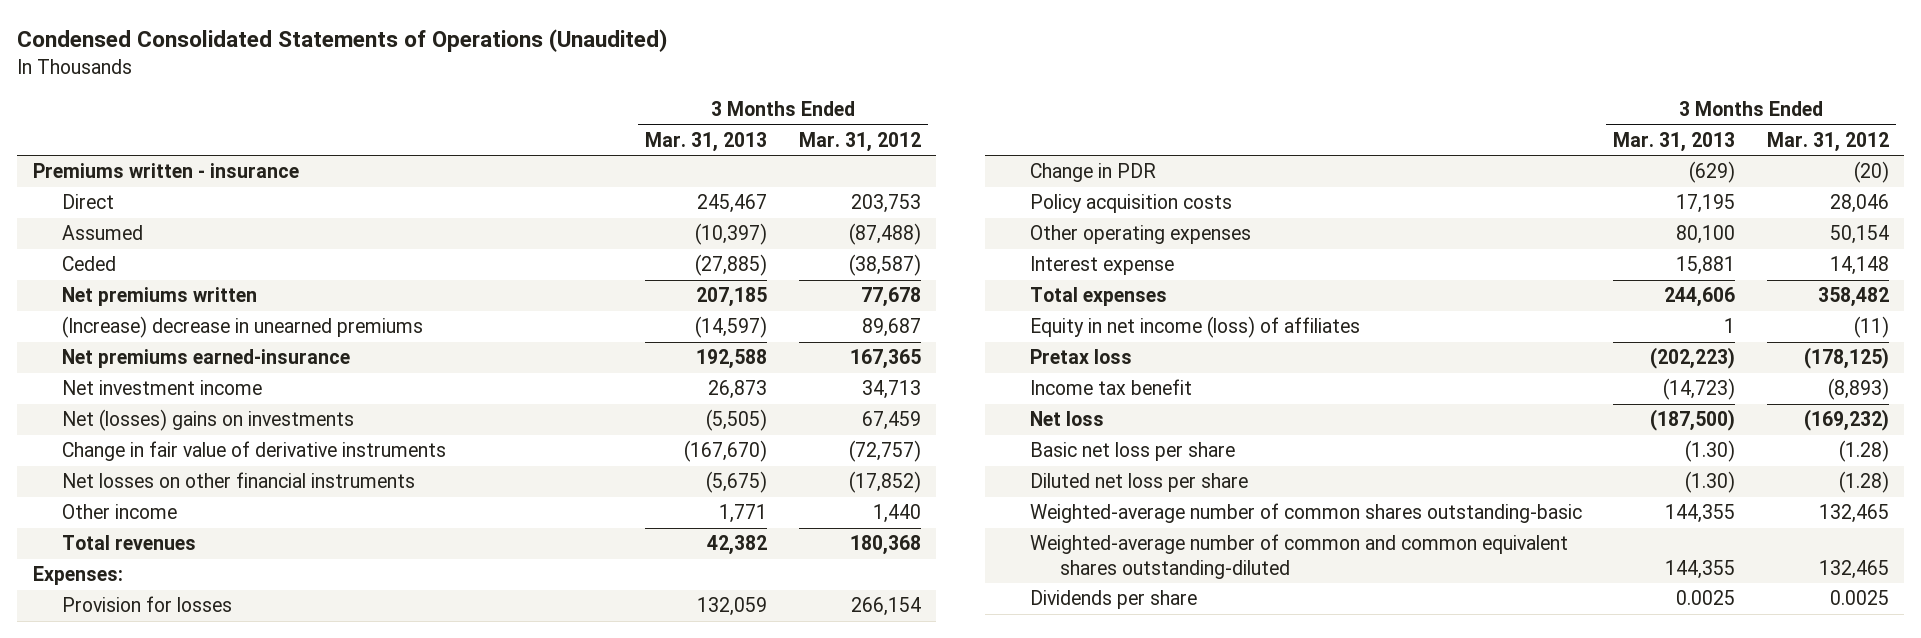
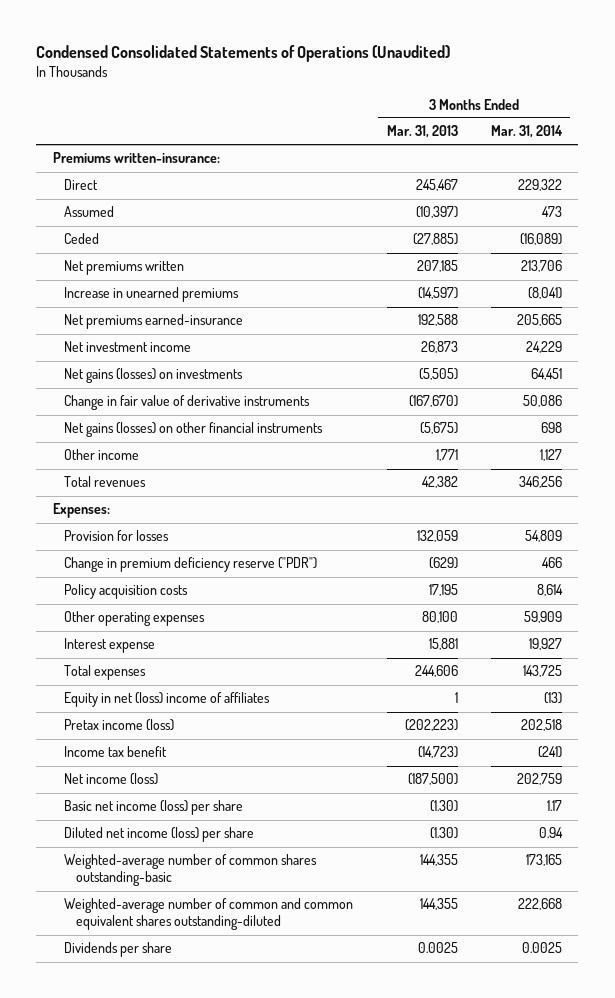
- | 3 Months Ended Mar. 31, 2013 | 3 Months Ended Mar. 31, 2012
+ | 3 Months Ended Mar. 31, 2013 | 3 Months Ended Mar. 31, 2014
- Premiums written - insurance
+ Premiums written-insurance:
- (Increase) decrease in unearned premiums | (14,597) | 89,687
+ Increase in unearned premiums | (14,597) | (8,041)
- Net (losses) gains on investments | (5,505) | 67,459
+ Net gains (losses) on investments | (5,505) | 64,451
- Net losses on other financial instruments | (5,675) | (17,852)
+ Net gains (losses) on other financial instruments | (5,675) | 698
- Change in PDR | (629) | (20)
+ Change in premium deficiency reserve ("PDR") | (629) | 466
- Equity in net income (loss) of affiliates | 1 | (11)
- Pretax loss | (202,223) | (178,125)
+ Equity in net (loss) income of affiliates | 1 | (13)
+ Pretax income (loss) | (202,223) | 202,518
- Net loss | (187,500) | (169,232)
- Basic net loss per share | (1.30) | (1.28)
- Diluted net loss per share | (1.30) | (1.28)
+ Net income (loss) | (187,500) | 202,759
+ Basic net income (loss) per share | (1.30) | 1.17
+ Diluted net income (loss) per share | (1.30) | 0.94

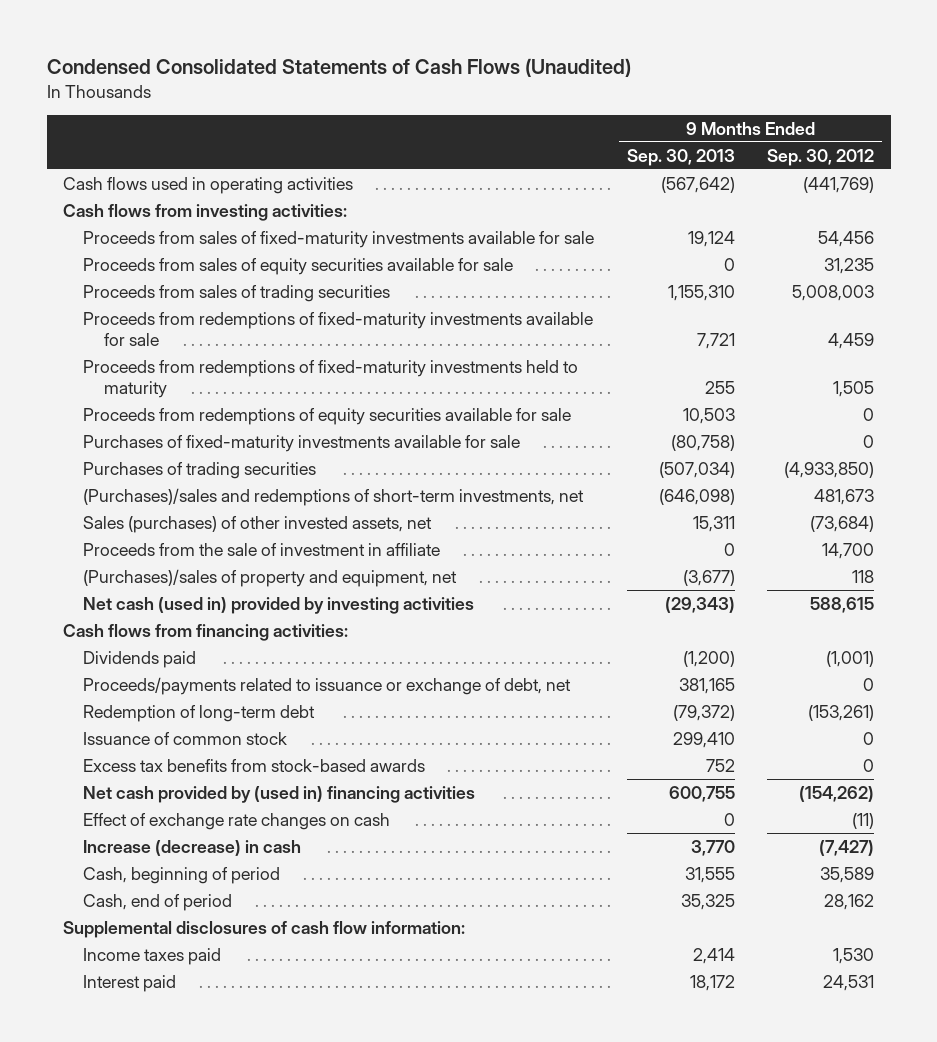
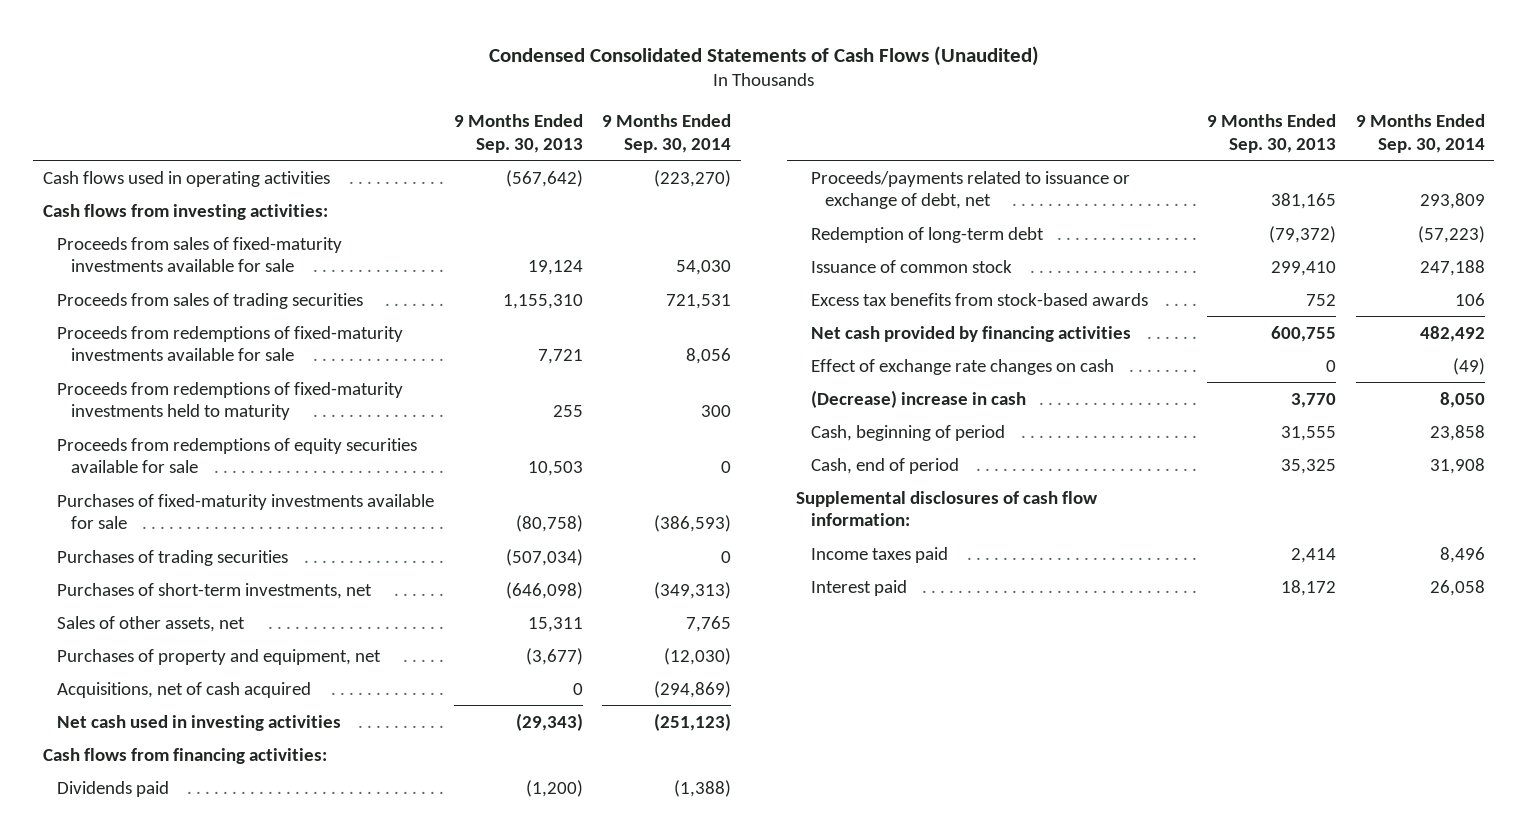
- | 9 Months Ended Sep. 30, 2013 | 9 Months Ended Sep. 30, 2012
+ | 9 Months Ended Sep. 30, 2013 | 9 Months Ended Sep. 30, 2014
- Proceeds from sales of equity securities available for sale | 0 | 31,235
- (Purchases)/sales and redemptions of short-term investments, net | (646,098) | 481,673
- Sales (purchases) of other invested assets, net | 15,311 | (73,684)
- Proceeds from the sale of investment in affiliate | 0 | 14,700
- (Purchases)/sales of property and equipment, net | (3,677) | 118
- Net cash (used in) provided by investing activities | (29,343) | 588,615
+ Purchases of short-term investments, net | (646,098) | (349,313)
+ Sales of other assets, net | 15,311 | 7,765
+ Purchases of property and equipment, net | (3,677) | (12,030)
+ Acquisitions, net of cash acquired | 0 | (294,869)
+ Net cash used in investing activities | (29,343) | (251,123)
- Net cash provided by (used in) financing activities | 600,755 | (154,262)
+ Net cash provided by financing activities | 600,755 | 482,492
- Increase (decrease) in cash | 3,770 | (7,427)
+ (Decrease) increase in cash | 3,770 | 8,050

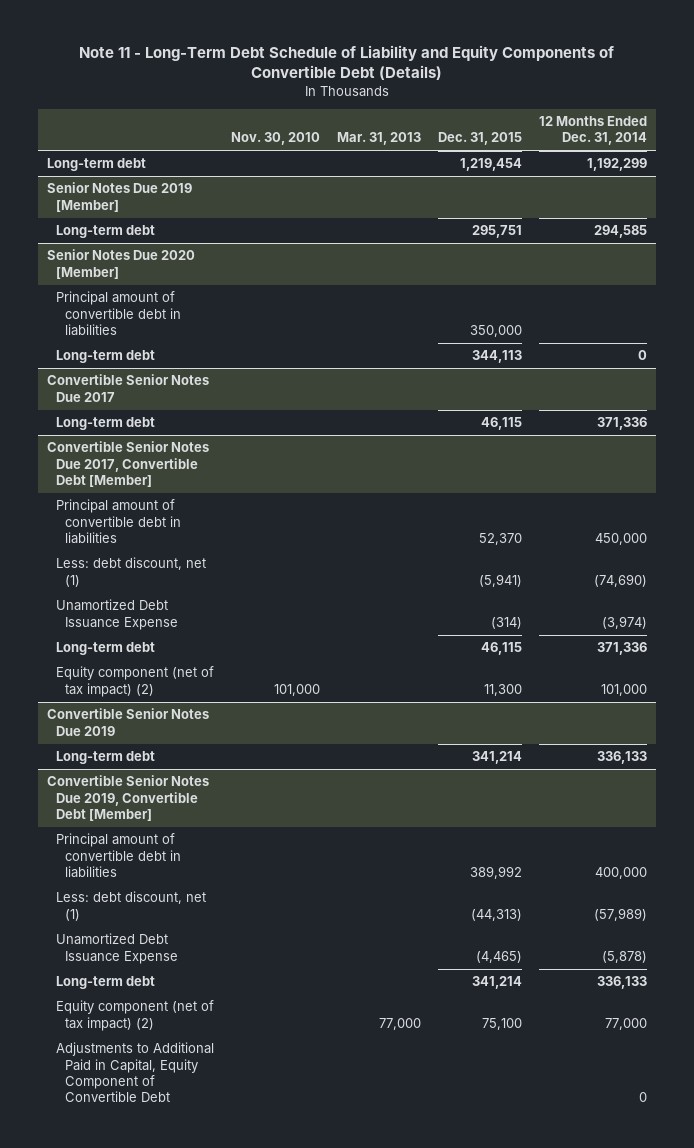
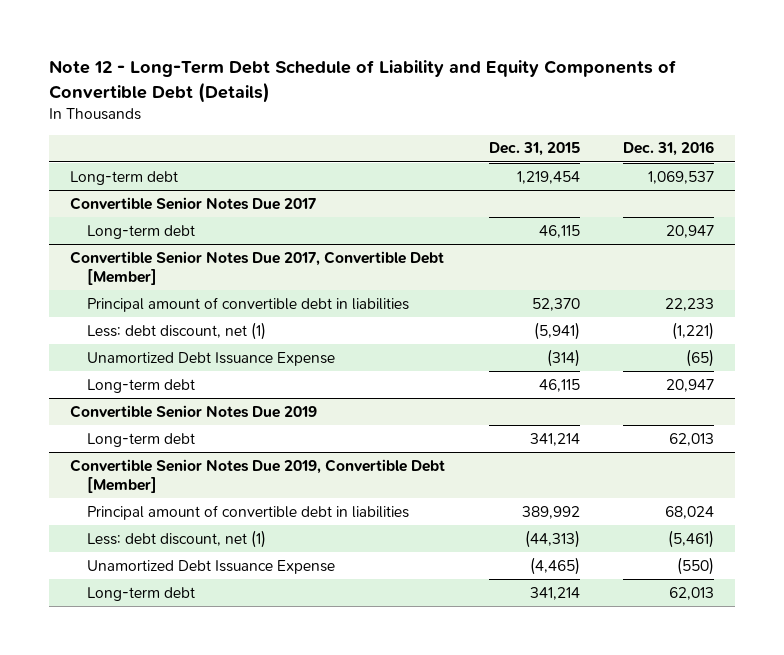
- Note 11 - Long-Term Debt Schedule of Liability and Equity Components of Convertible Debt (Details)
+ Note 12 - Long-Term Debt Schedule of Liability and Equity Components of Convertible Debt (Details)
- | Nov. 30, 2010 | Mar. 31, 2013 | Dec. 31, 2015 | 12 Months Ended Dec. 31, 2014
+ | Dec. 31, 2015 | Dec. 31, 2016
- Senior Notes Due 2019 [Member]
- Long-term debt | | | 295,751 | 294,585
- Senior Notes Due 2020 [Member]
- Principal amount of convertible debt in liabilities | | | 350,000 |
- Long-term debt | | | 344,113 | 0
@ Convertible Senior Notes Due 2017, Convertible Debt [Member]
- Equity component (net of tax impact) (2) | 101,000 | | 11,300 | 101,000
@ Convertible Senior Notes Due 2019, Convertible Debt [Member]
- Equity component (net of tax impact) (2) | | 77,000 | 75,100 | 77,000
- Adjustments to Additional Paid in Capital, Equity Component of Convertible Debt | | | | 0

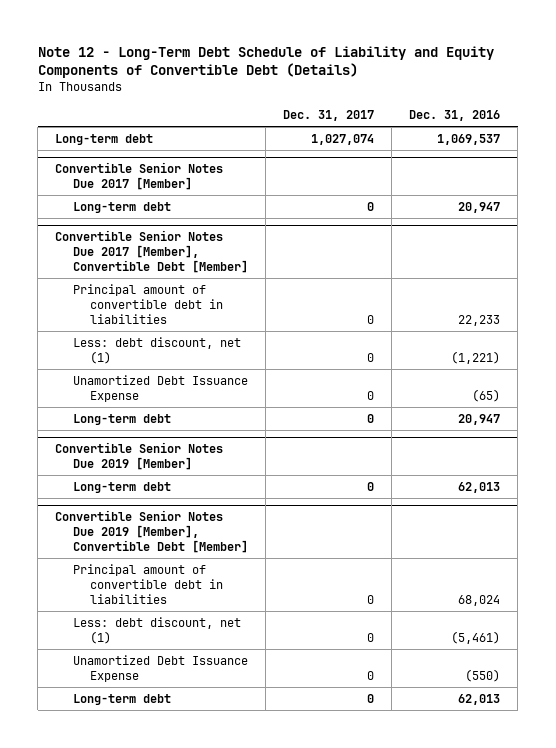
- | Dec. 31, 2015 | Dec. 31, 2016
+ | Dec. 31, 2017 | Dec. 31, 2016
- Convertible Senior Notes Due 2017
+ Convertible Senior Notes Due 2017 [Member]
- Convertible Senior Notes Due 2017, Convertible Debt [Member]
+ Convertible Senior Notes Due 2017 [Member], Convertible Debt [Member]
- Convertible Senior Notes Due 2019
+ Convertible Senior Notes Due 2019 [Member]
- Convertible Senior Notes Due 2019, Convertible Debt [Member]
+ Convertible Senior Notes Due 2019 [Member], Convertible Debt [Member]

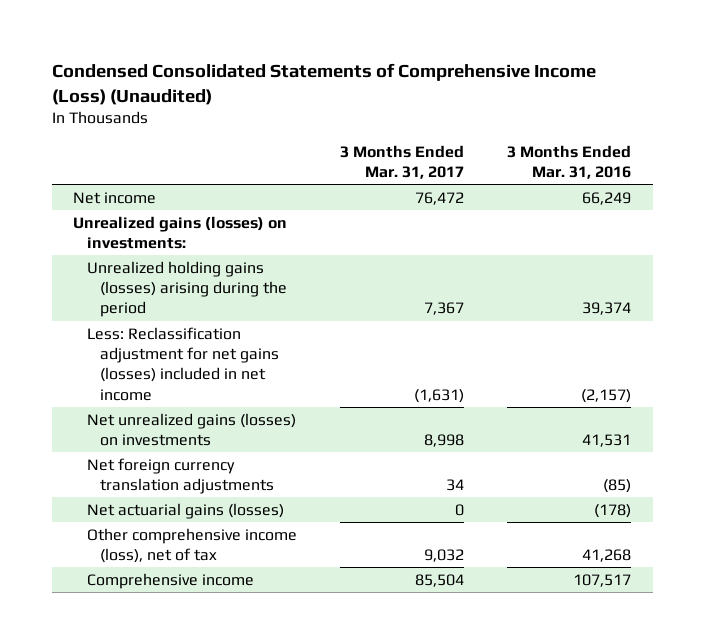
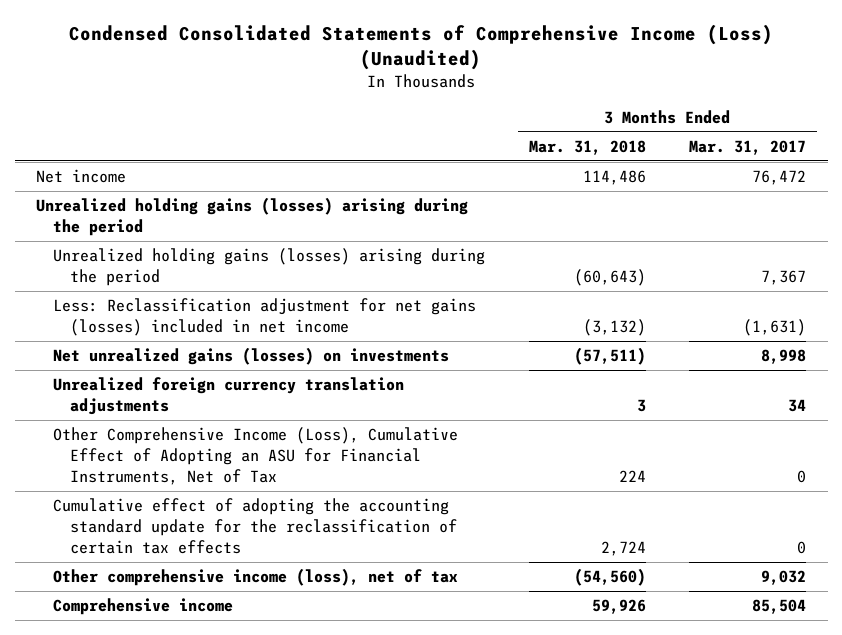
- | 3 Months Ended Mar. 31, 2017 | 3 Months Ended Mar. 31, 2016
+ | 3 Months Ended Mar. 31, 2018 | 3 Months Ended Mar. 31, 2017
- Unrealized gains (losses) on investments:
+ Unrealized holding gains (losses) arising during the period
- Net foreign currency translation adjustments | 34 | (85)
- Net actuarial gains (losses) | 0 | (178)
+ Unrealized foreign currency translation adjustments | 3 | 34
+ Other Comprehensive Income (Loss), Cumulative Effect of Adopting an ASU for Financial Instruments, Net of Tax | 224 | 0
+ Cumulative effect of adopting the accounting standard update for the reclassification of certain tax effects | 2,724 | 0

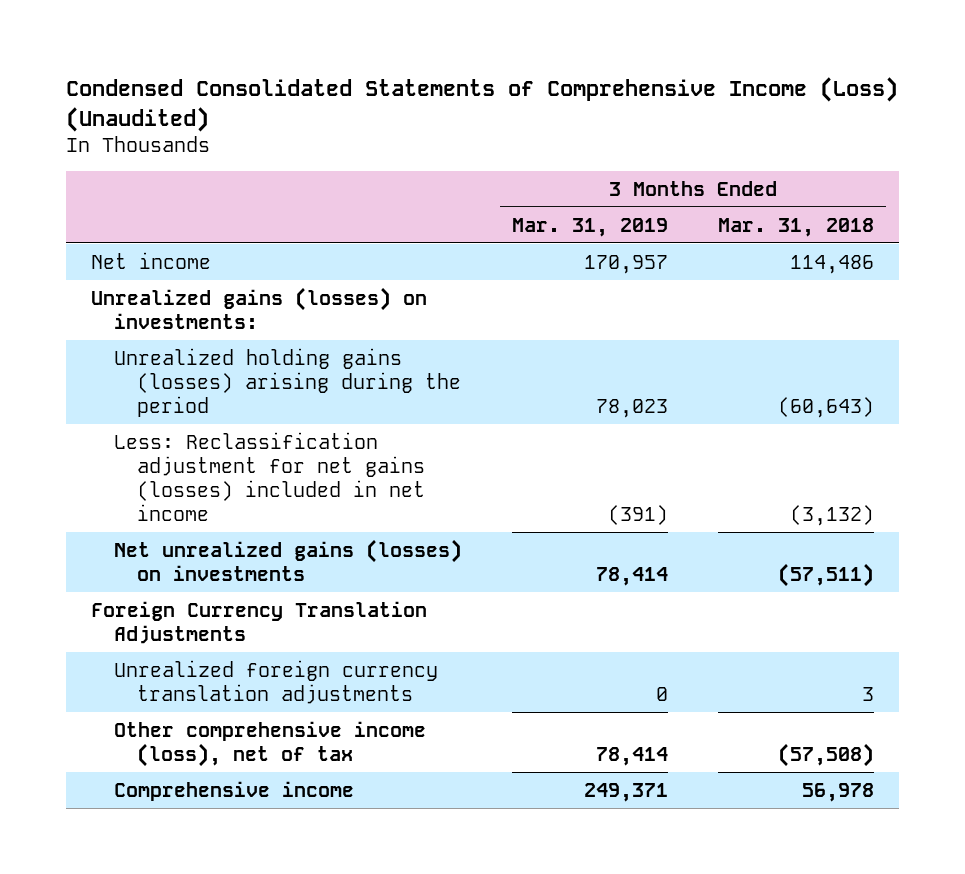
- | 3 Months Ended Mar. 31, 2018 | 3 Months Ended Mar. 31, 2017
+ | 3 Months Ended Mar. 31, 2019 | 3 Months Ended Mar. 31, 2018
- Unrealized holding gains (losses) arising during the period
+ Unrealized gains (losses) on investments:
+ Foreign Currency Translation Adjustments
- Other Comprehensive Income (Loss), Cumulative Effect of Adopting an ASU for Financial Instruments, Net of Tax | 224 | 0
- Cumulative effect of adopting the accounting standard update for the reclassification of certain tax effects | 2,724 | 0
- Other comprehensive income (loss), net of tax | (54,560) | 9,032
- Comprehensive income | 59,926 | 85,504
+ Other comprehensive income (loss), net of tax | 78,414 | (57,508)
+ Comprehensive income | 249,371 | 56,978

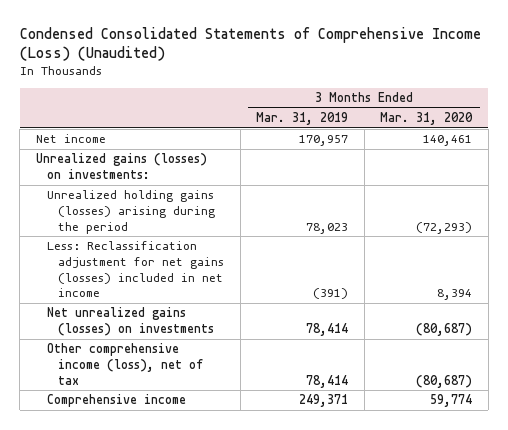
- | 3 Months Ended Mar. 31, 2019 | 3 Months Ended Mar. 31, 2018
+ | 3 Months Ended Mar. 31, 2019 | 3 Months Ended Mar. 31, 2020
- Foreign Currency Translation Adjustments
- Unrealized foreign currency translation adjustments | 0 | 3

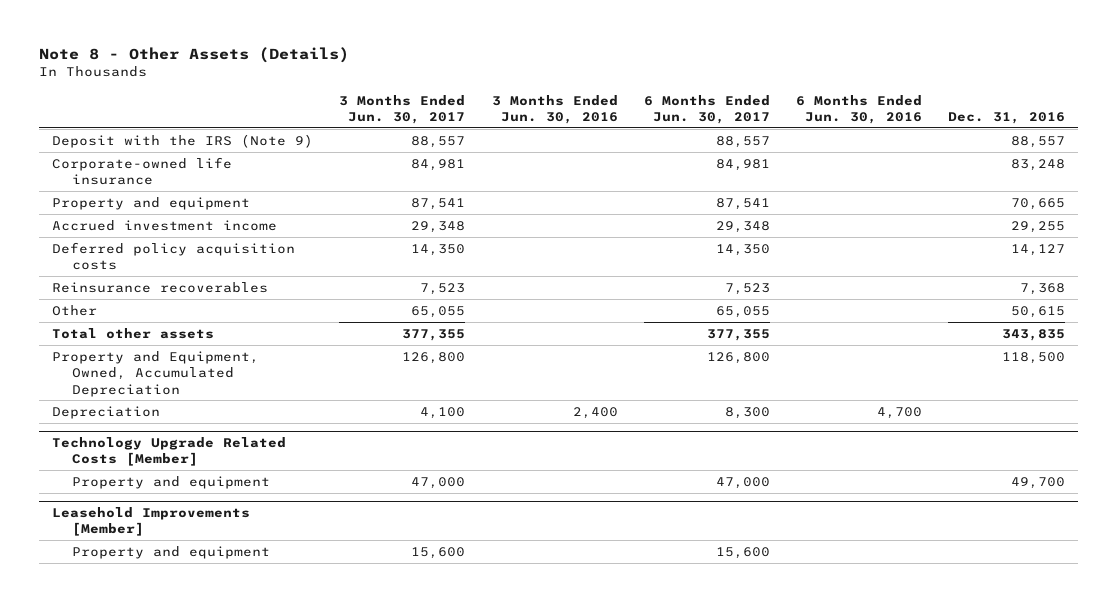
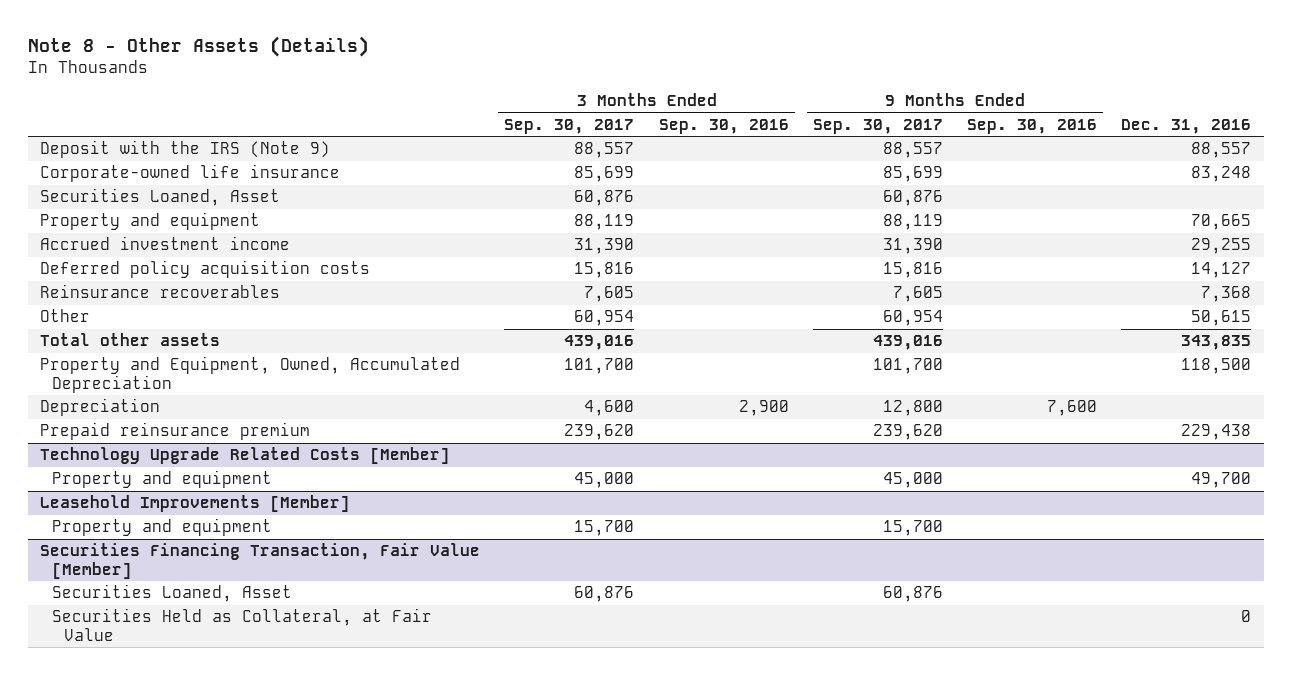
- | 3 Months Ended Jun. 30, 2017 | 3 Months Ended Jun. 30, 2016 | 6 Months Ended Jun. 30, 2017 | 6 Months Ended Jun. 30, 2016 | Dec. 31, 2016
+ | 3 Months Ended Sep. 30, 2017 | 3 Months Ended Sep. 30, 2016 | 9 Months Ended Sep. 30, 2017 | 9 Months Ended Sep. 30, 2016 | Dec. 31, 2016
+ Securities Loaned, Asset | 60,876 | | 60,876 | |
+ Prepaid reinsurance premium | 239,620 | | 239,620 | | 229,438
+ Securities Financing Transaction, Fair Value [Member]
+ Securities Loaned, Asset | 60,876 | | 60,876 | |
+ Securities Held as Collateral, at Fair Value | | | | | 0

